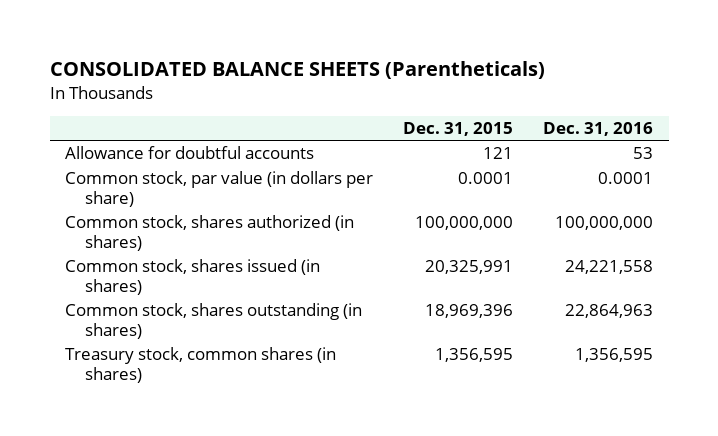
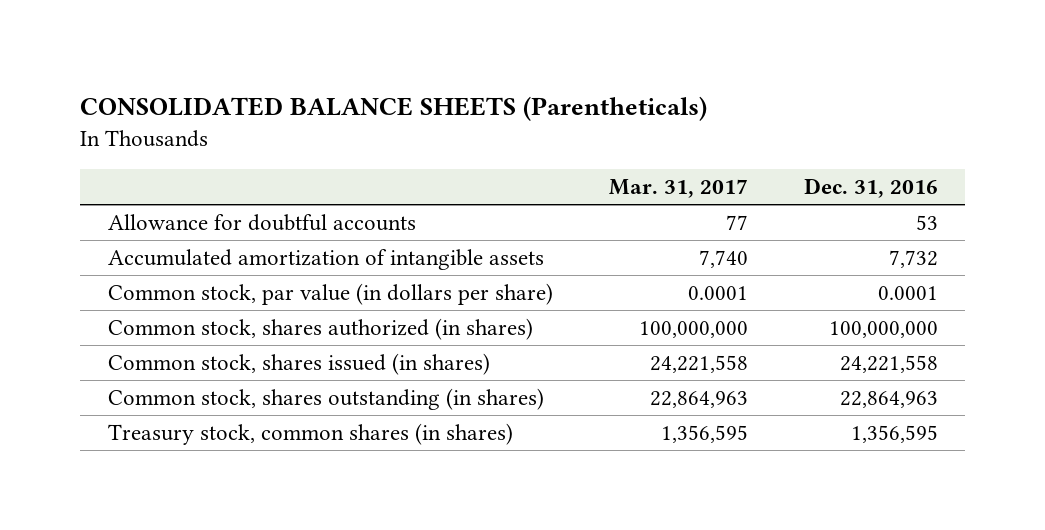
- | Dec. 31, 2015 | Dec. 31, 2016
+ | Mar. 31, 2017 | Dec. 31, 2016
+ Accumulated amortization of intangible assets | 7,740 | 7,732

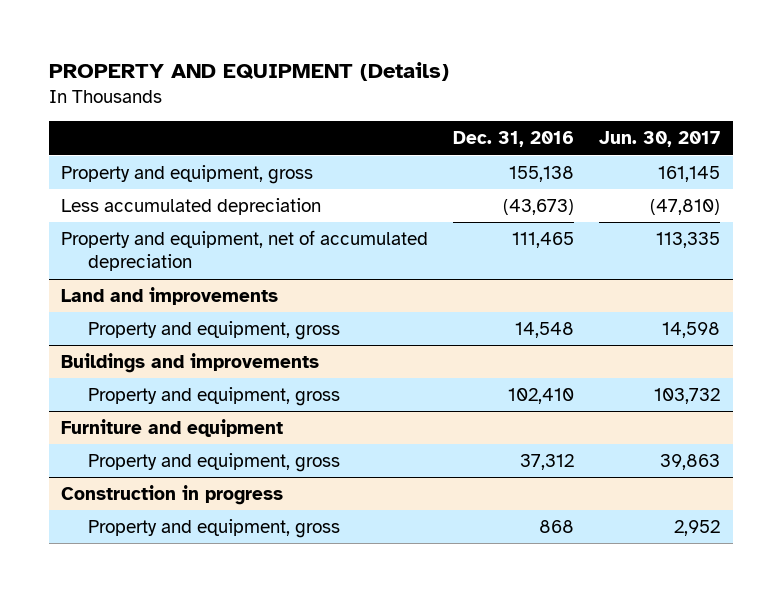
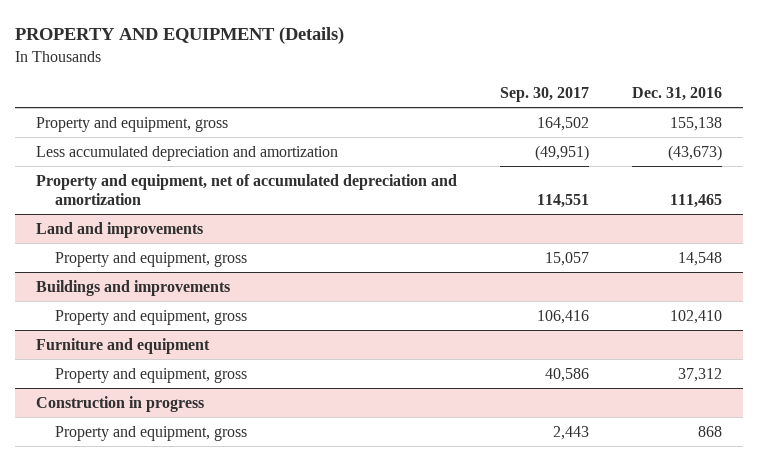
- | Dec. 31, 2016 | Jun. 30, 2017
+ | Sep. 30, 2017 | Dec. 31, 2016
- Less accumulated depreciation | (43,673) | (47,810)
- Property and equipment, net of accumulated depreciation | 111,465 | 113,335
+ Less accumulated depreciation and amortization | (49,951) | (43,673)
+ Property and equipment, net of accumulated depreciation and amortization | 114,551 | 111,465

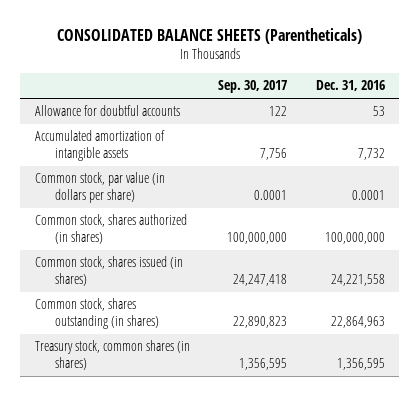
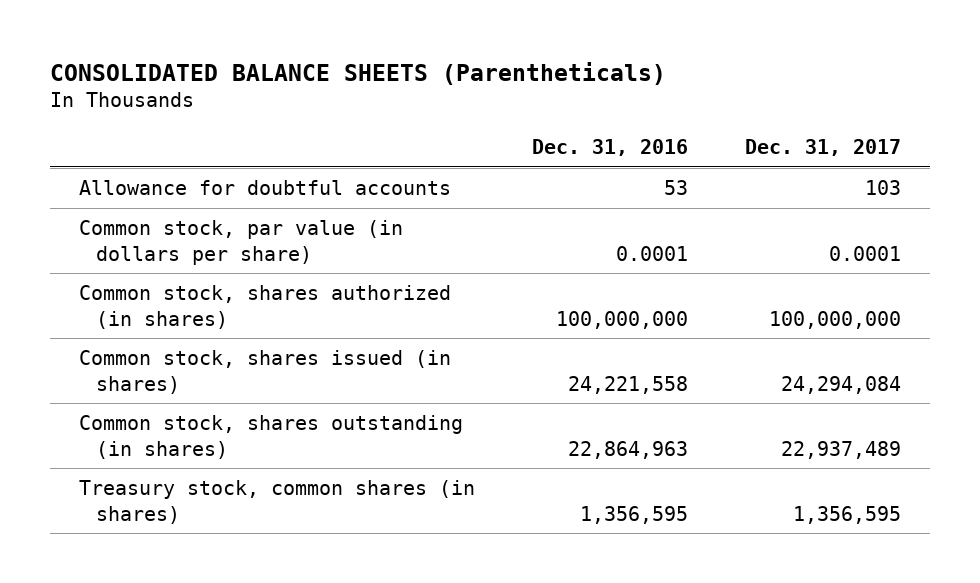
- | Sep. 30, 2017 | Dec. 31, 2016
+ | Dec. 31, 2016 | Dec. 31, 2017
- Accumulated amortization of intangible assets | 7,756 | 7,732

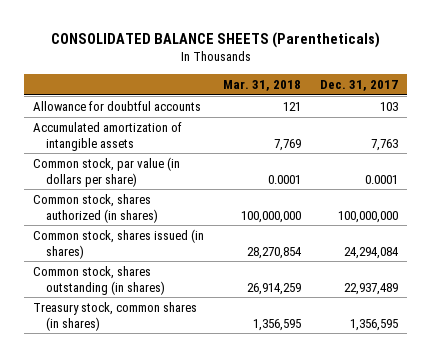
- | Dec. 31, 2016 | Dec. 31, 2017
+ | Mar. 31, 2018 | Dec. 31, 2017
+ Accumulated amortization of intangible assets | 7,769 | 7,763

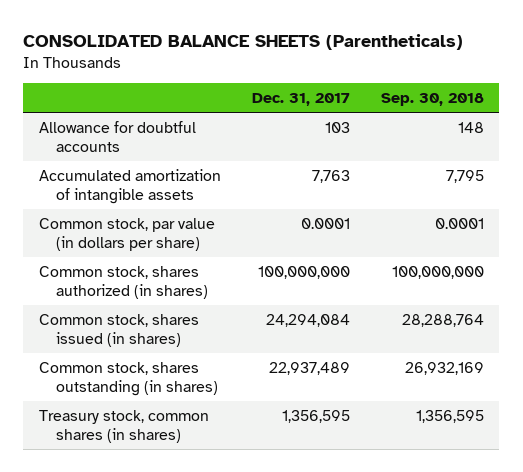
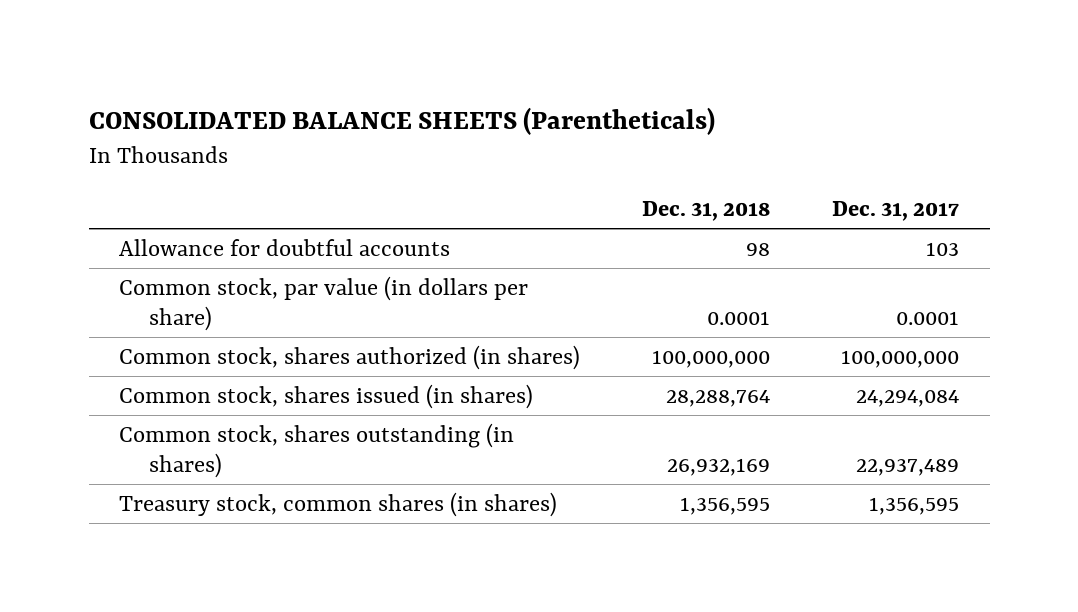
- | Dec. 31, 2017 | Sep. 30, 2018
+ | Dec. 31, 2018 | Dec. 31, 2017
- Accumulated amortization of intangible assets | 7,763 | 7,795

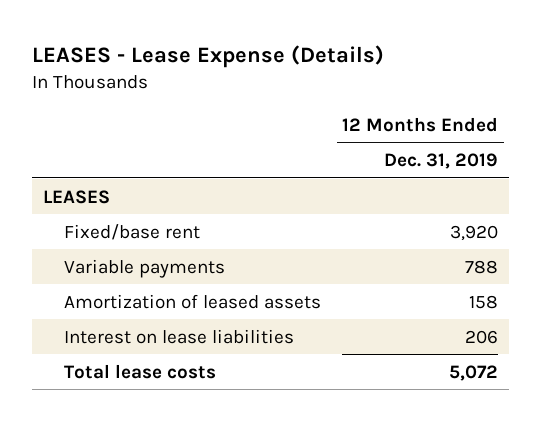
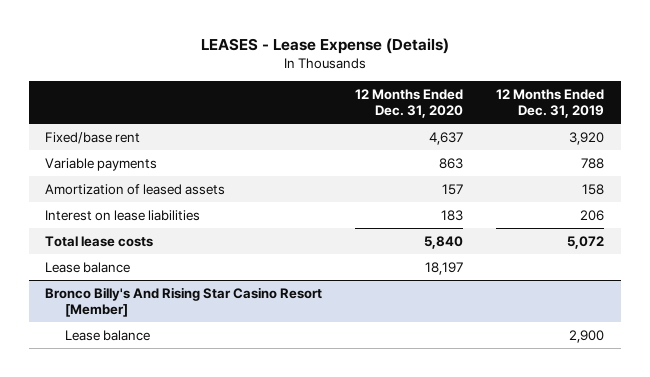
- | 12 Months Ended Dec. 31, 2019
+ | 12 Months Ended Dec. 31, 2020 | 12 Months Ended Dec. 31, 2019
- LEASES
+ Lease balance | 18,197 |
+ Bronco Billy's And Rising Star Casino Resort [Member]
+ Lease balance | | 2,900

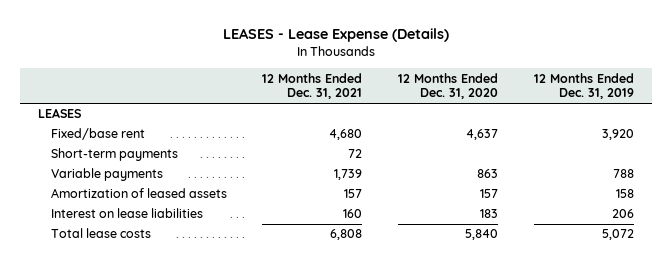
- | 12 Months Ended Dec. 31, 2020 | 12 Months Ended Dec. 31, 2019
+ | 12 Months Ended Dec. 31, 2021 | 12 Months Ended Dec. 31, 2020 | 12 Months Ended Dec. 31, 2019
+ LEASES
+ Short-term payments | 72 | |
- Lease balance | 18,197 |
- Bronco Billy's And Rising Star Casino Resort [Member]
- Lease balance | | 2,900

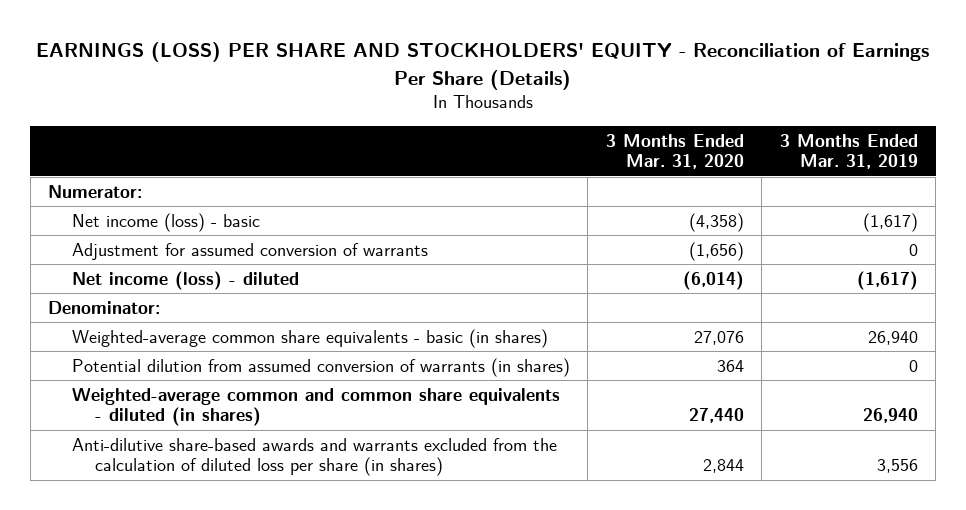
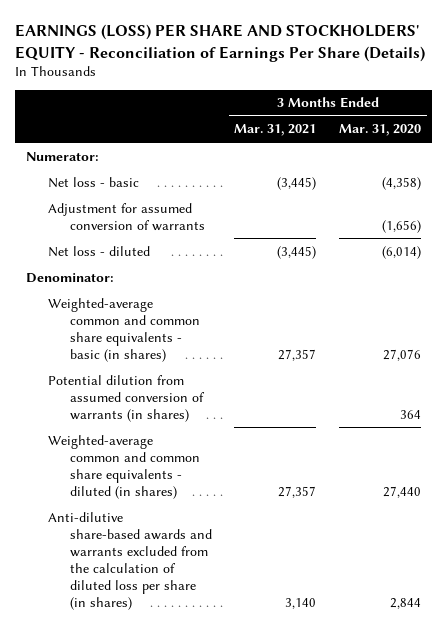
- | 3 Months Ended Mar. 31, 2020 | 3 Months Ended Mar. 31, 2019
+ | 3 Months Ended Mar. 31, 2021 | 3 Months Ended Mar. 31, 2020
- Net income (loss) - basic | (4,358) | (1,617)
+ Net loss - basic | (3,445) | (4,358)
- Net income (loss) - diluted | (6,014) | (1,617)
+ Net loss - diluted | (3,445) | (6,014)
- Weighted-average common share equivalents - basic (in shares) | 27,076 | 26,940
+ Weighted-average common and common share equivalents - basic (in shares) | 27,357 | 27,076

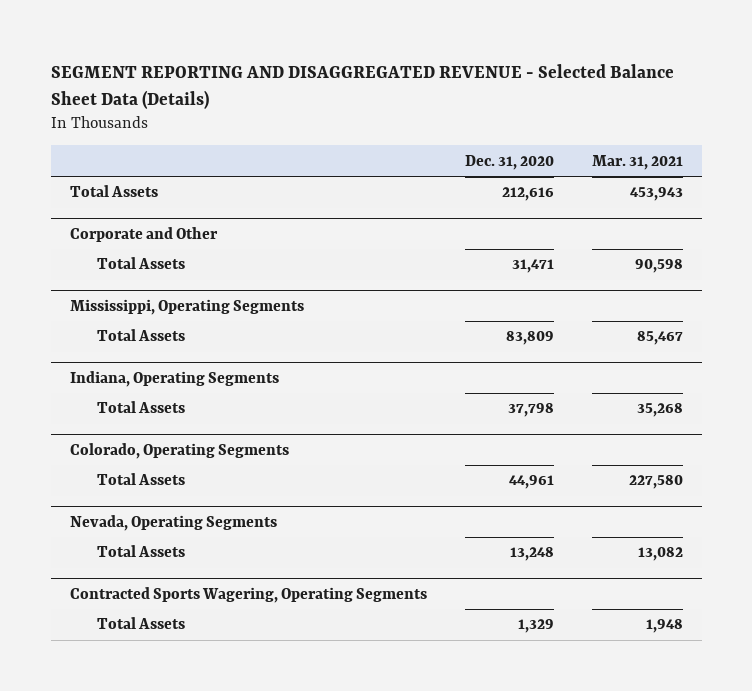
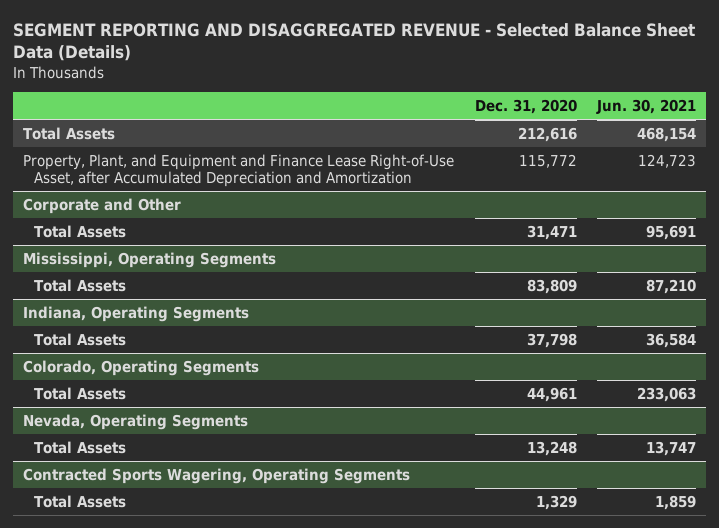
- | Dec. 31, 2020 | Mar. 31, 2021
+ | Dec. 31, 2020 | Jun. 30, 2021
+ Property, Plant, and Equipment and Finance Lease Right-of-Use Asset, after Accumulated Depreciation and Amortization | 115,772 | 124,723

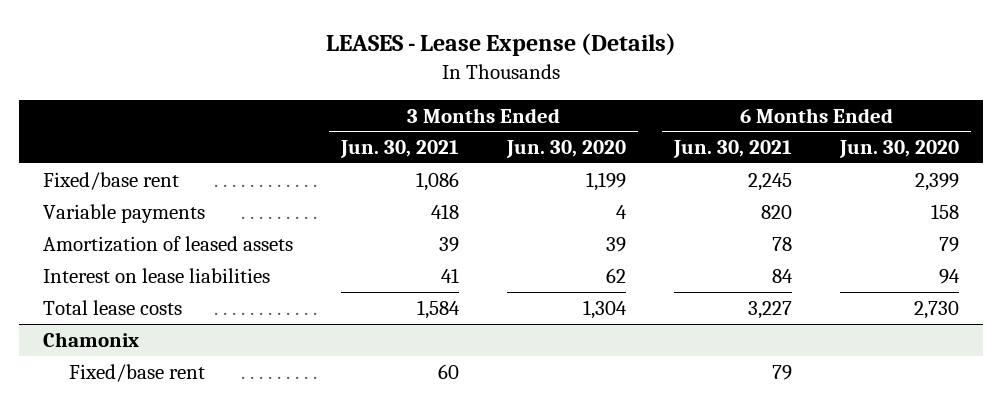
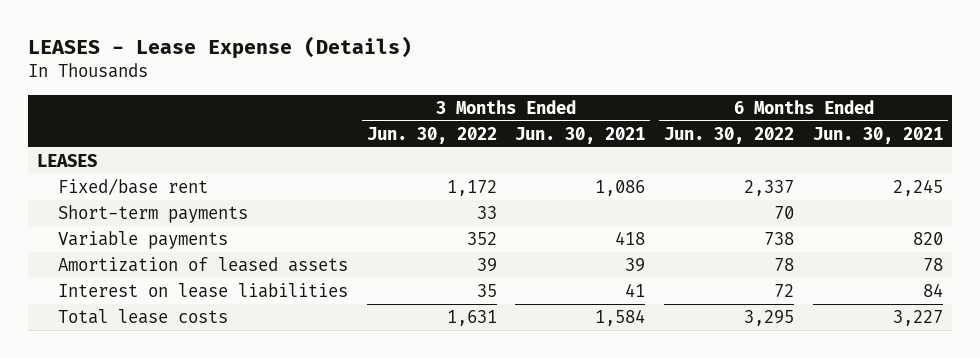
- | 3 Months Ended Jun. 30, 2021 | 3 Months Ended Jun. 30, 2020 | 6 Months Ended Jun. 30, 2021 | 6 Months Ended Jun. 30, 2020
+ | 3 Months Ended Jun. 30, 2022 | 3 Months Ended Jun. 30, 2021 | 6 Months Ended Jun. 30, 2022 | 6 Months Ended Jun. 30, 2021
+ LEASES
+ Short-term payments | 33 | | 70 |
- Chamonix
- Fixed/base rent | 60 | | 79 |

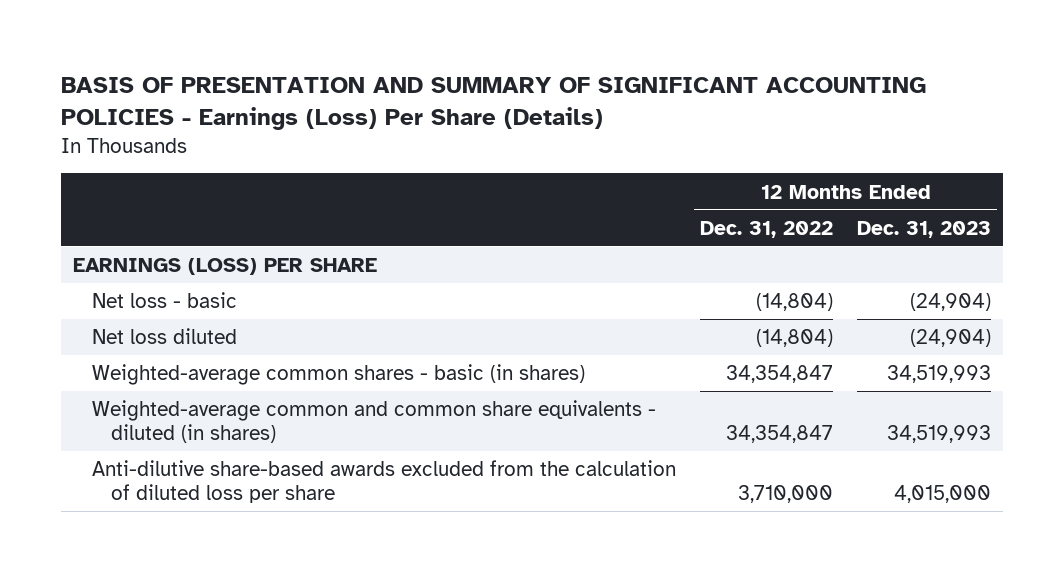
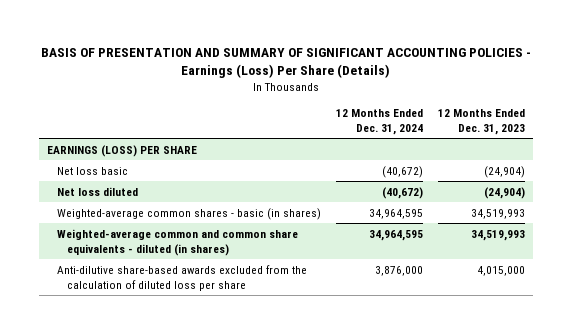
- | 12 Months Ended Dec. 31, 2022 | 12 Months Ended Dec. 31, 2023
+ | 12 Months Ended Dec. 31, 2024 | 12 Months Ended Dec. 31, 2023
- Net loss - basic | (14,804) | (24,904)
+ Net loss basic | (40,672) | (24,904)

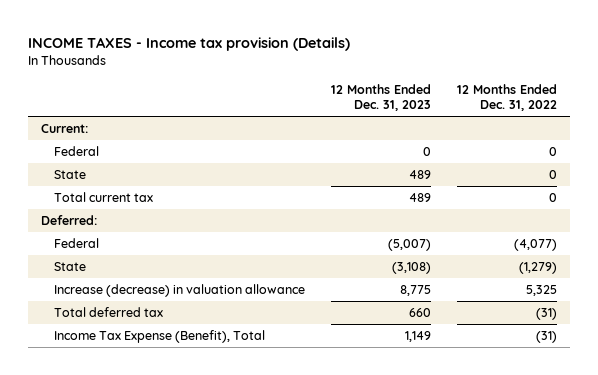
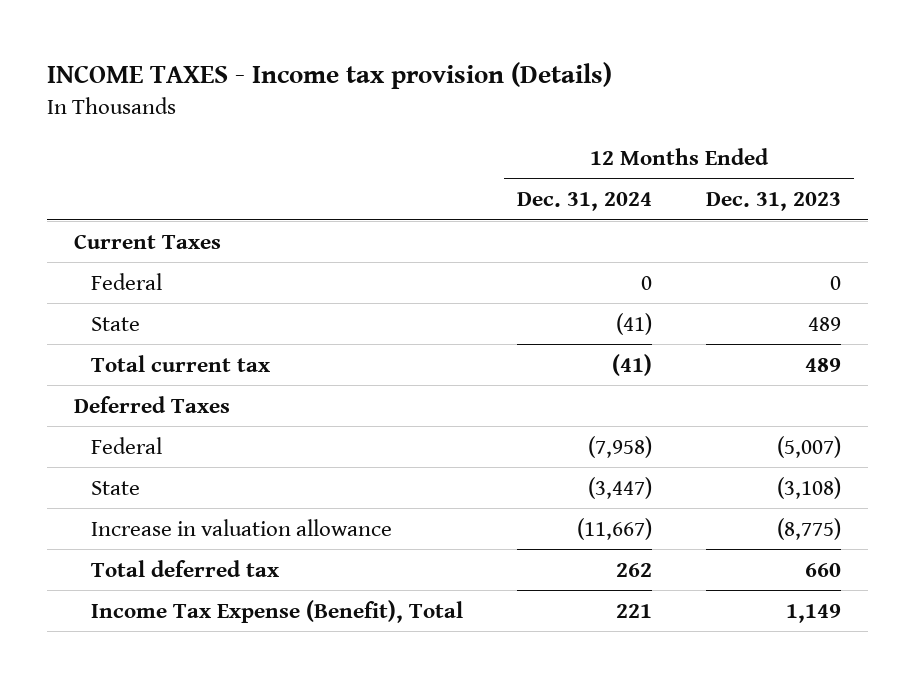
- | 12 Months Ended Dec. 31, 2023 | 12 Months Ended Dec. 31, 2022
+ | 12 Months Ended Dec. 31, 2024 | 12 Months Ended Dec. 31, 2023
- Current:
+ Current Taxes
- Deferred:
+ Deferred Taxes
- Increase (decrease) in valuation allowance | 8,775 | 5,325
+ Increase in valuation allowance | (11,667) | (8,775)

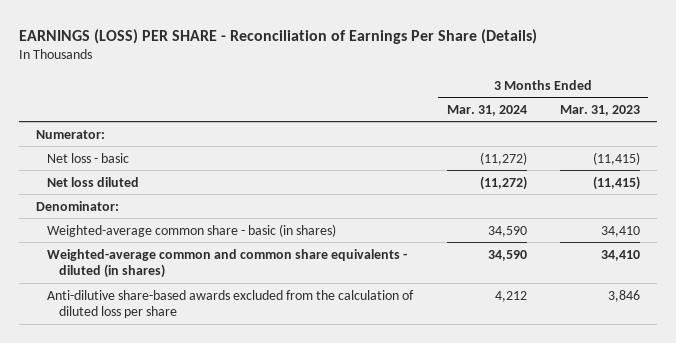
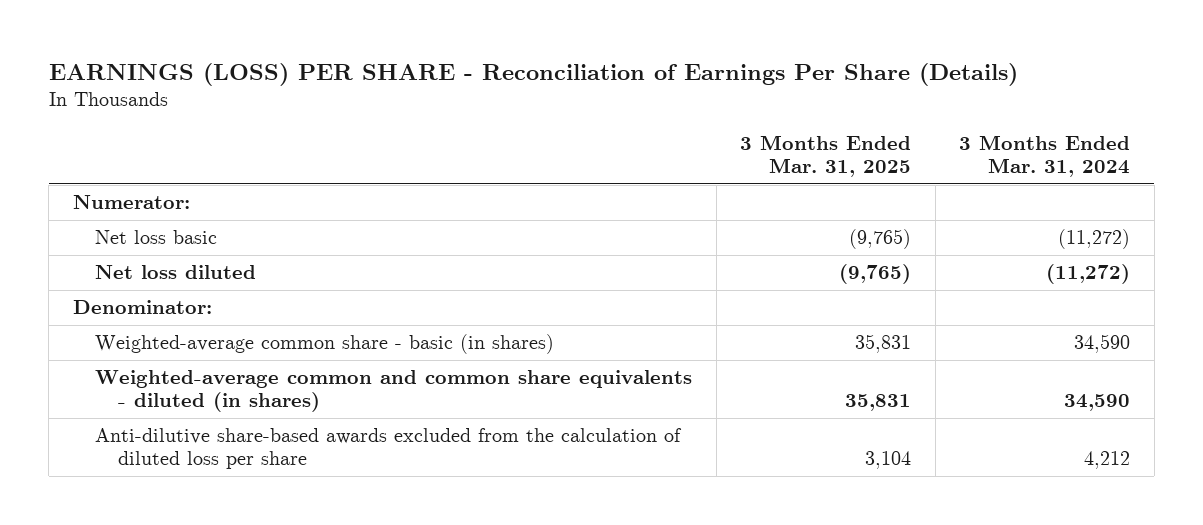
- | 3 Months Ended Mar. 31, 2024 | 3 Months Ended Mar. 31, 2023
+ | 3 Months Ended Mar. 31, 2025 | 3 Months Ended Mar. 31, 2024
- Net loss - basic | (11,272) | (11,415)
+ Net loss basic | (9,765) | (11,272)

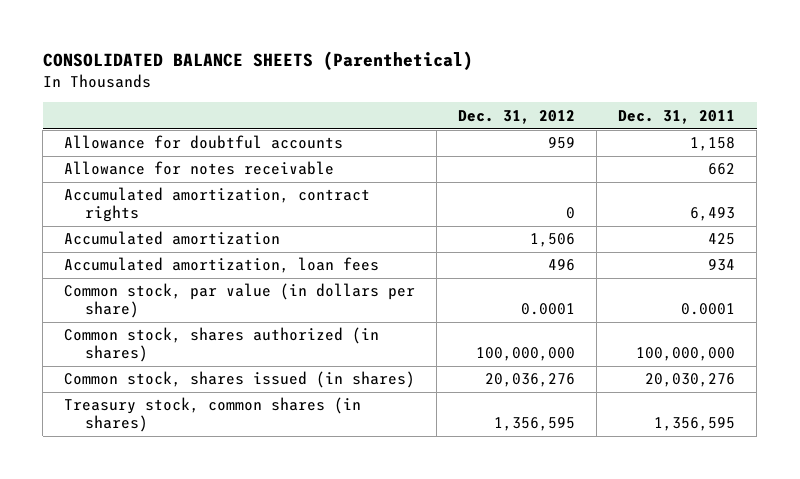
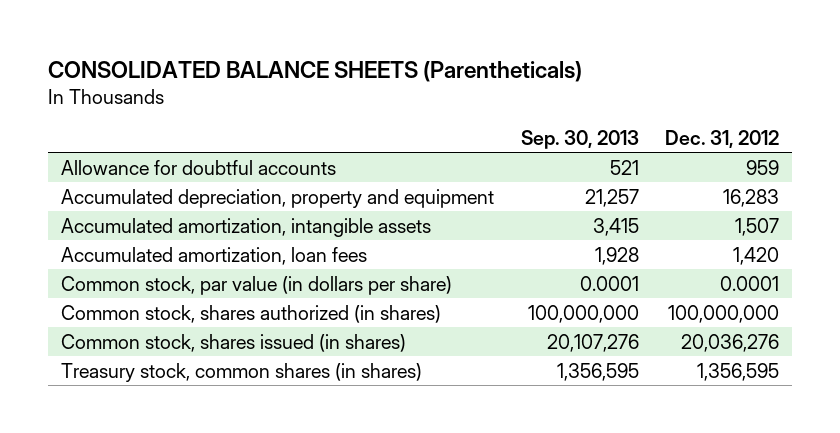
- CONSOLIDATED BALANCE SHEETS (Parenthetical)
+ CONSOLIDATED BALANCE SHEETS (Parentheticals)
- | Dec. 31, 2012 | Dec. 31, 2011
+ | Sep. 30, 2013 | Dec. 31, 2012
- Allowance for notes receivable | | 662
- Accumulated amortization, contract rights | 0 | 6,493
- Accumulated amortization | 1,506 | 425
- Accumulated amortization, loan fees | 496 | 934
+ Accumulated depreciation, property and equipment | 21,257 | 16,283
+ Accumulated amortization, intangible assets | 3,415 | 1,507
+ Accumulated amortization, loan fees | 1,928 | 1,420

